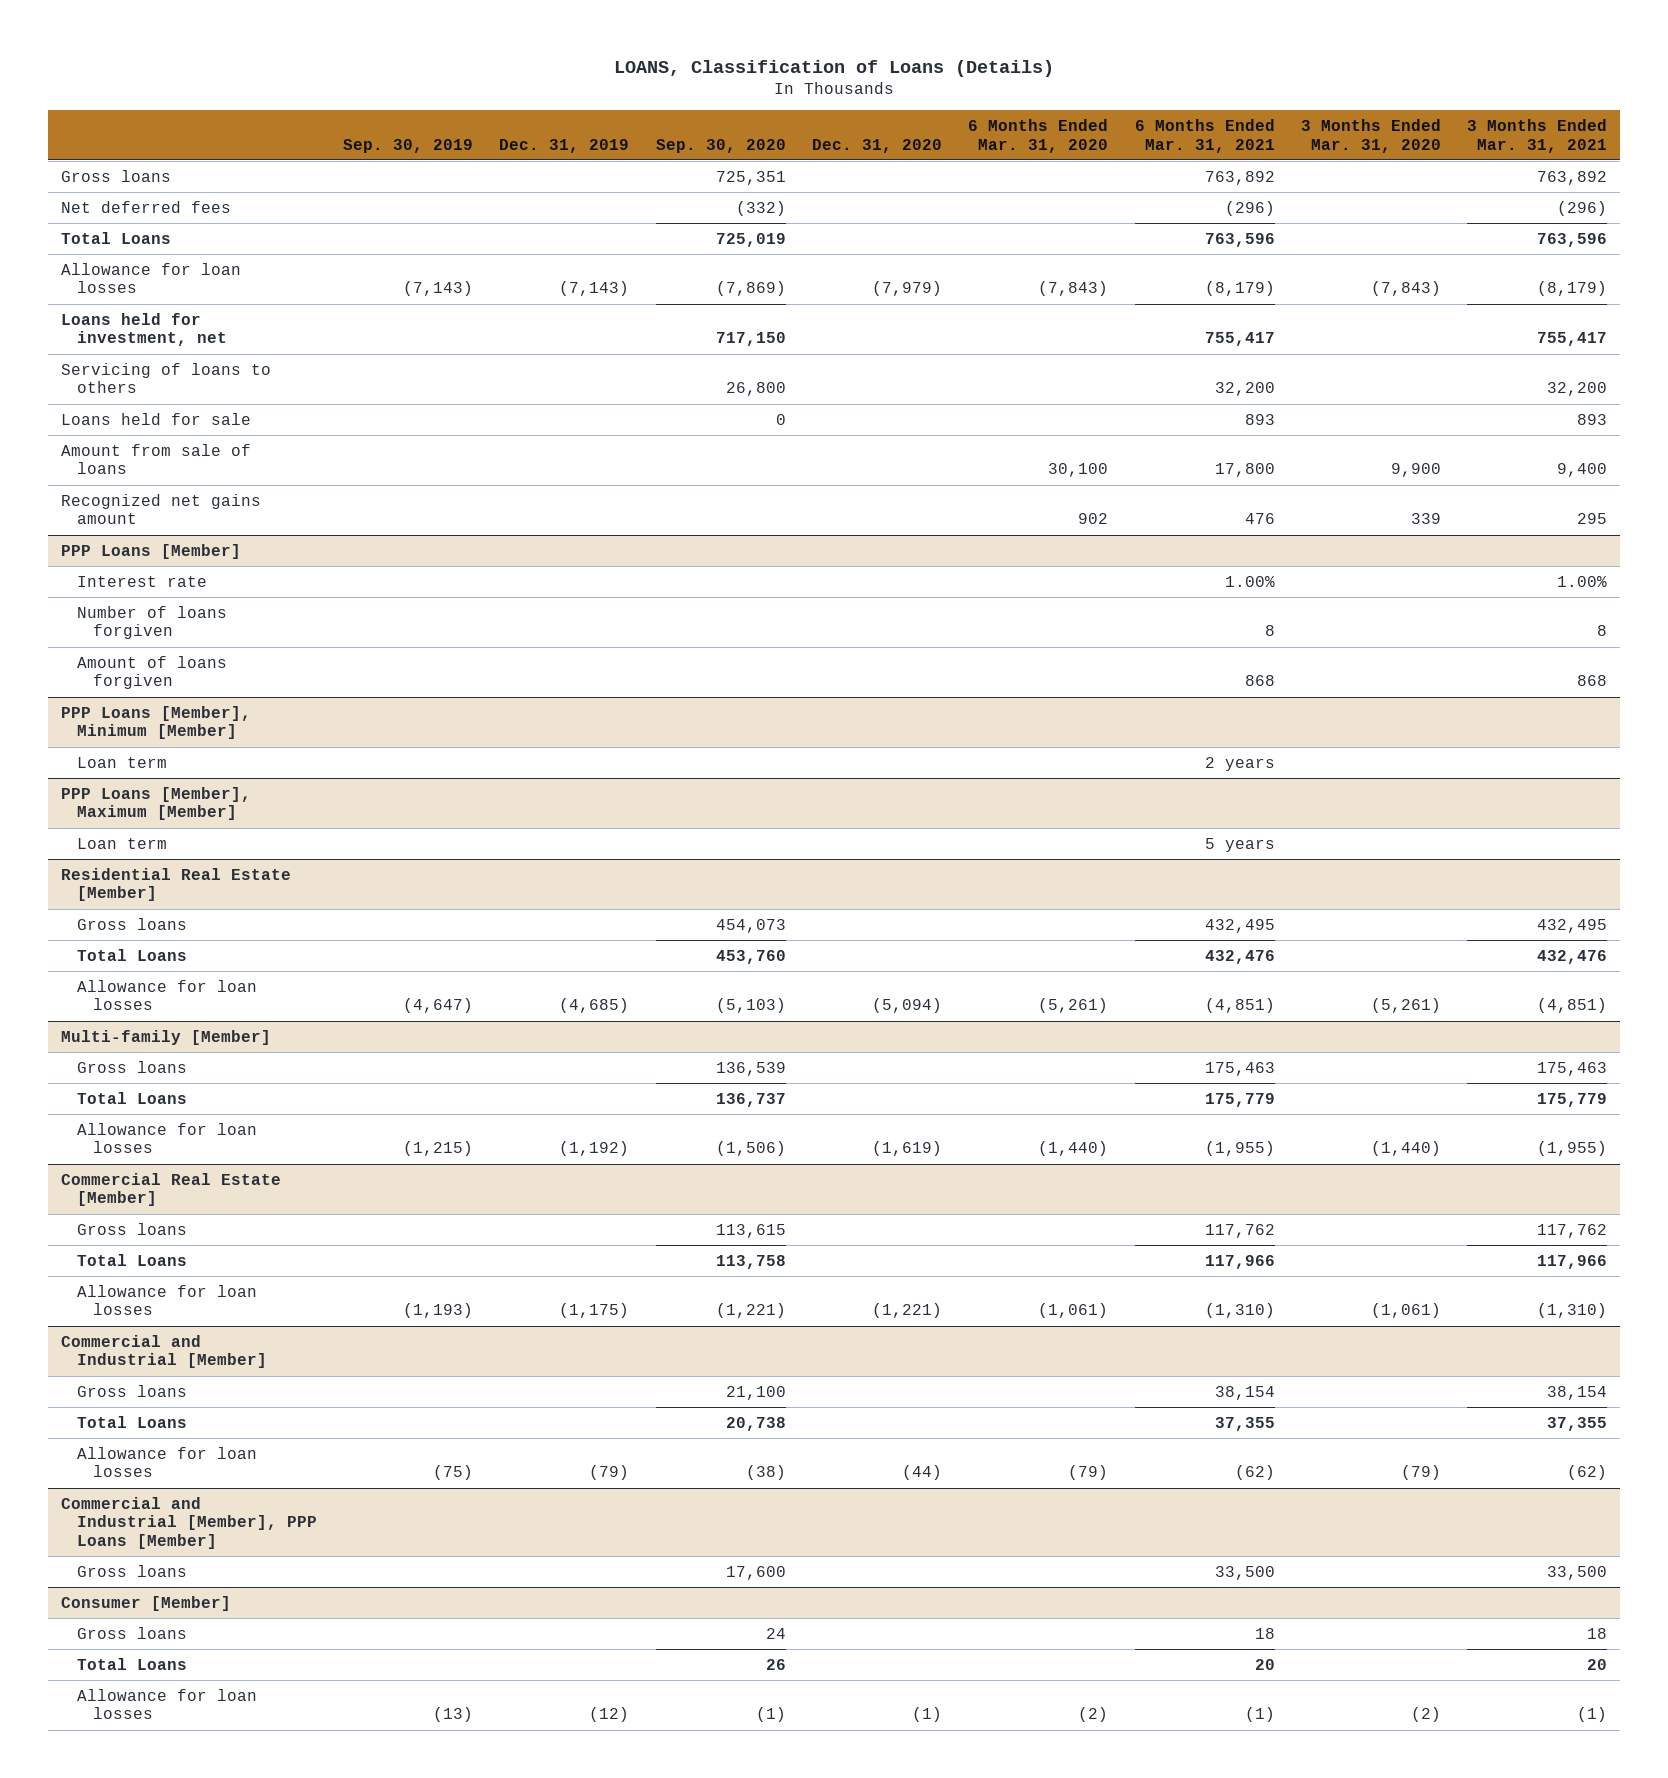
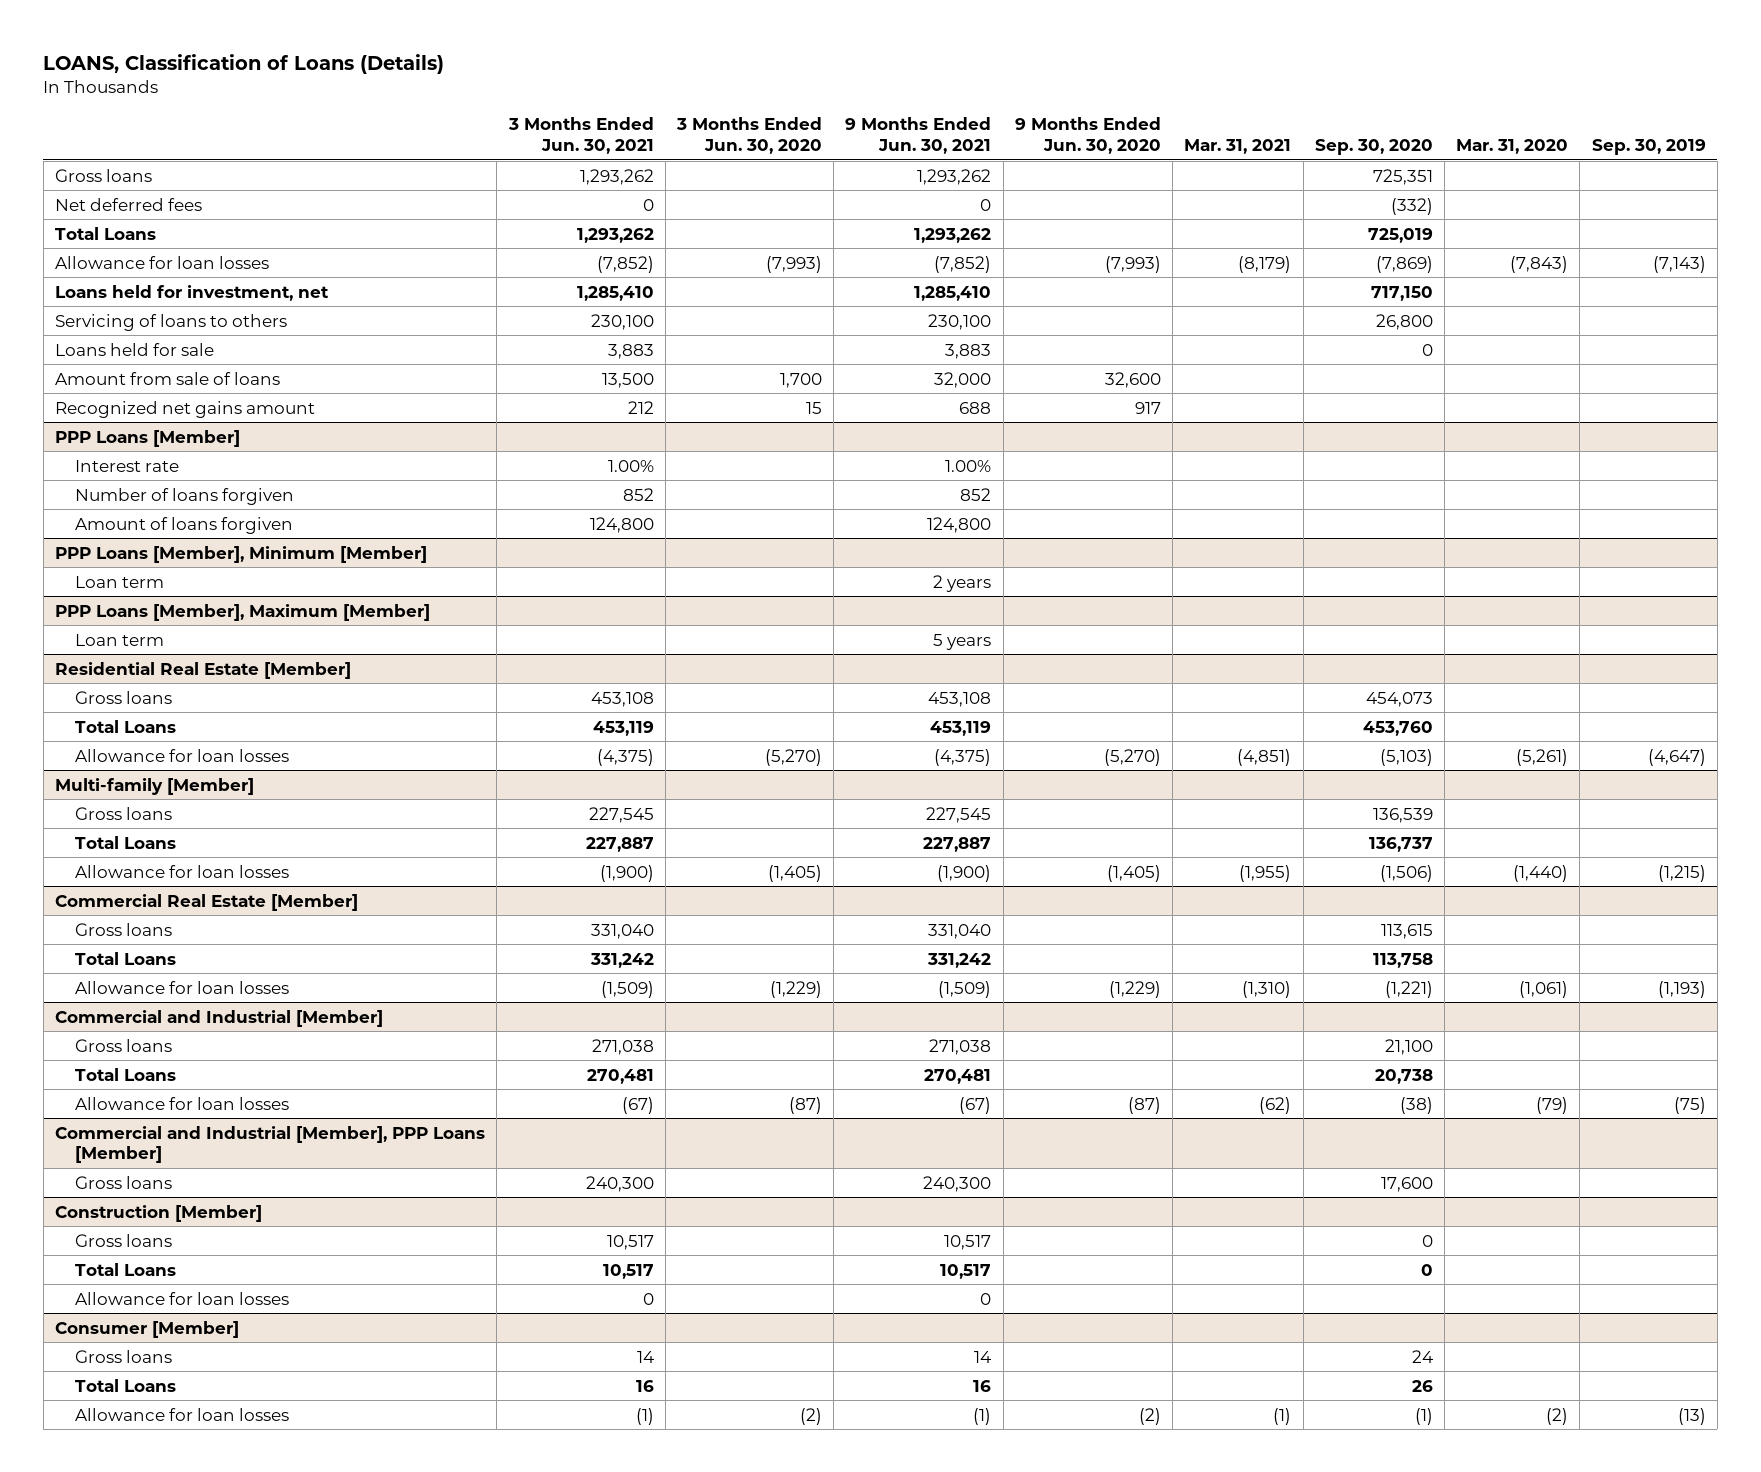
- | Sep. 30, 2019 | Dec. 31, 2019 | Sep. 30, 2020 | Dec. 31, 2020 | 6 Months Ended Mar. 31, 2020 | 6 Months Ended Mar. 31, 2021 | 3 Months Ended Mar. 31, 2020 | 3 Months Ended Mar. 31, 2021
+ | 3 Months Ended Jun. 30, 2021 | 3 Months Ended Jun. 30, 2020 | 9 Months Ended Jun. 30, 2021 | 9 Months Ended Jun. 30, 2020 | Mar. 31, 2021 | Sep. 30, 2020 | Mar. 31, 2020 | Sep. 30, 2019
+ Construction [Member]
+ Gross loans | 10,517 | | 10,517 | | | 0 | |
+ Total Loans | 10,517 | | 10,517 | | | 0 | |
+ Allowance for loan losses | 0 | | 0 | | | | |

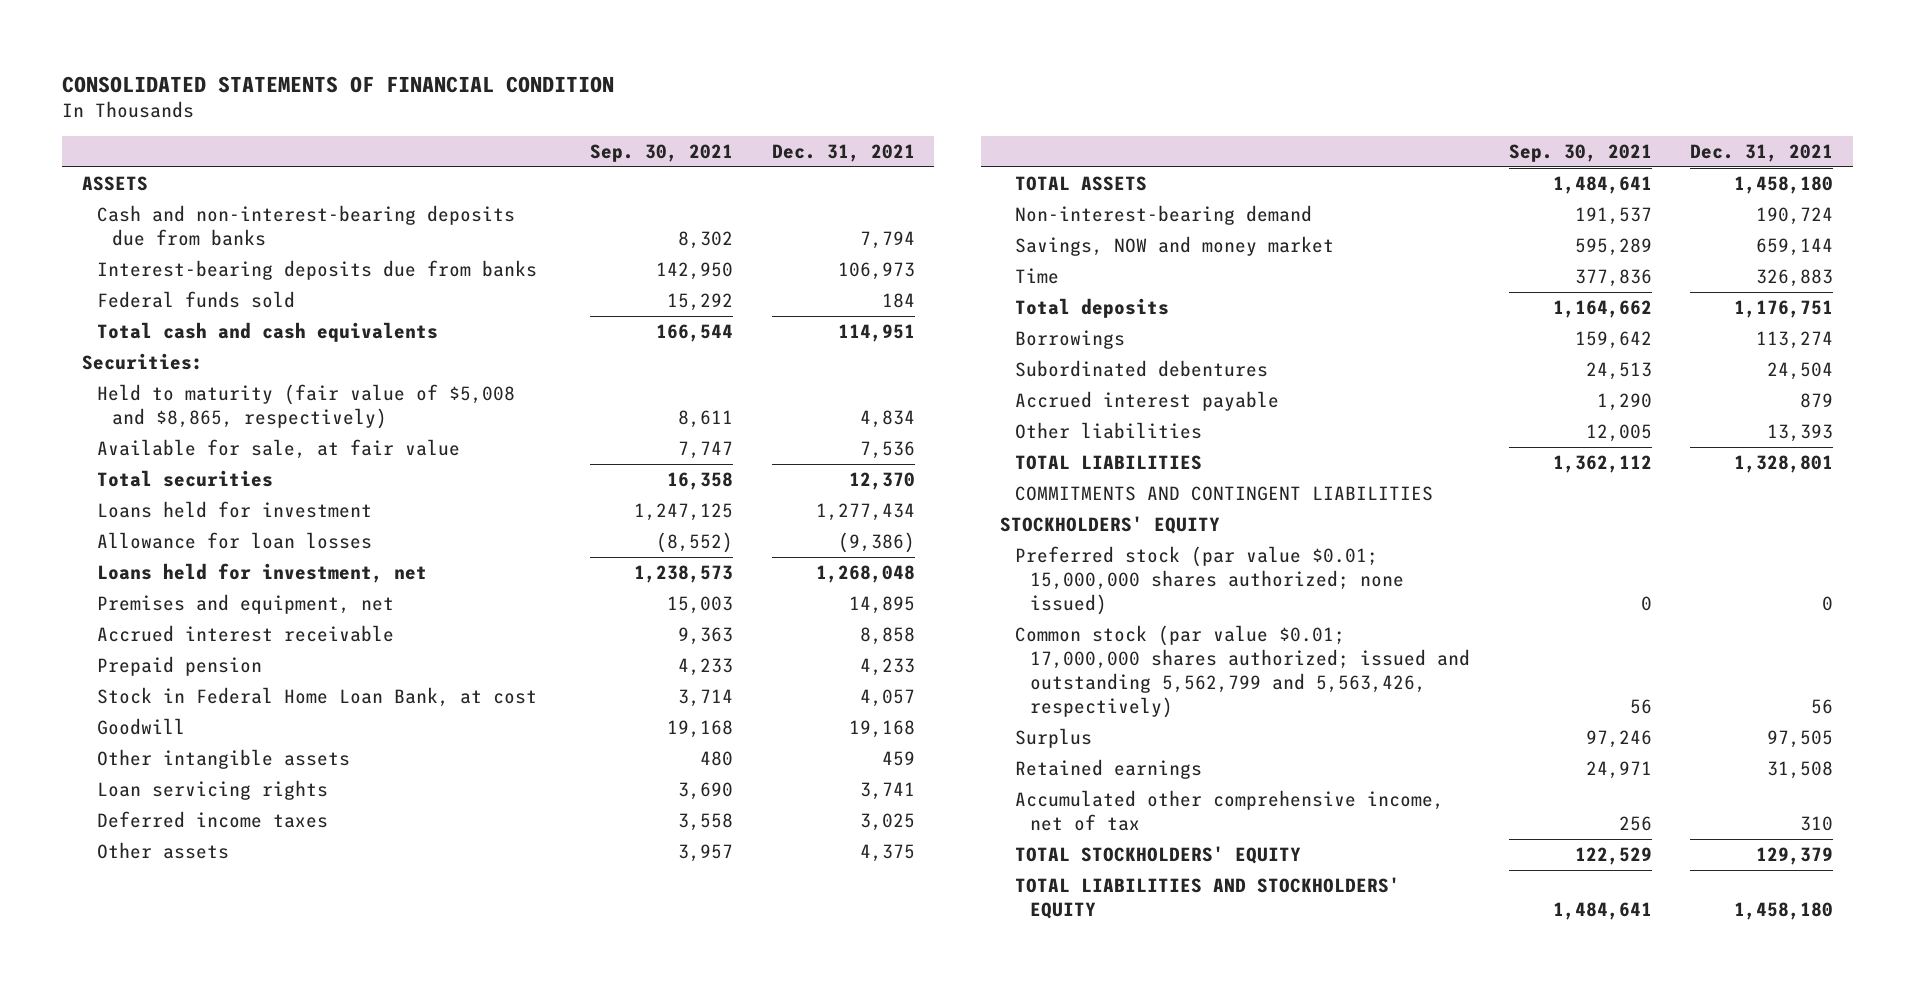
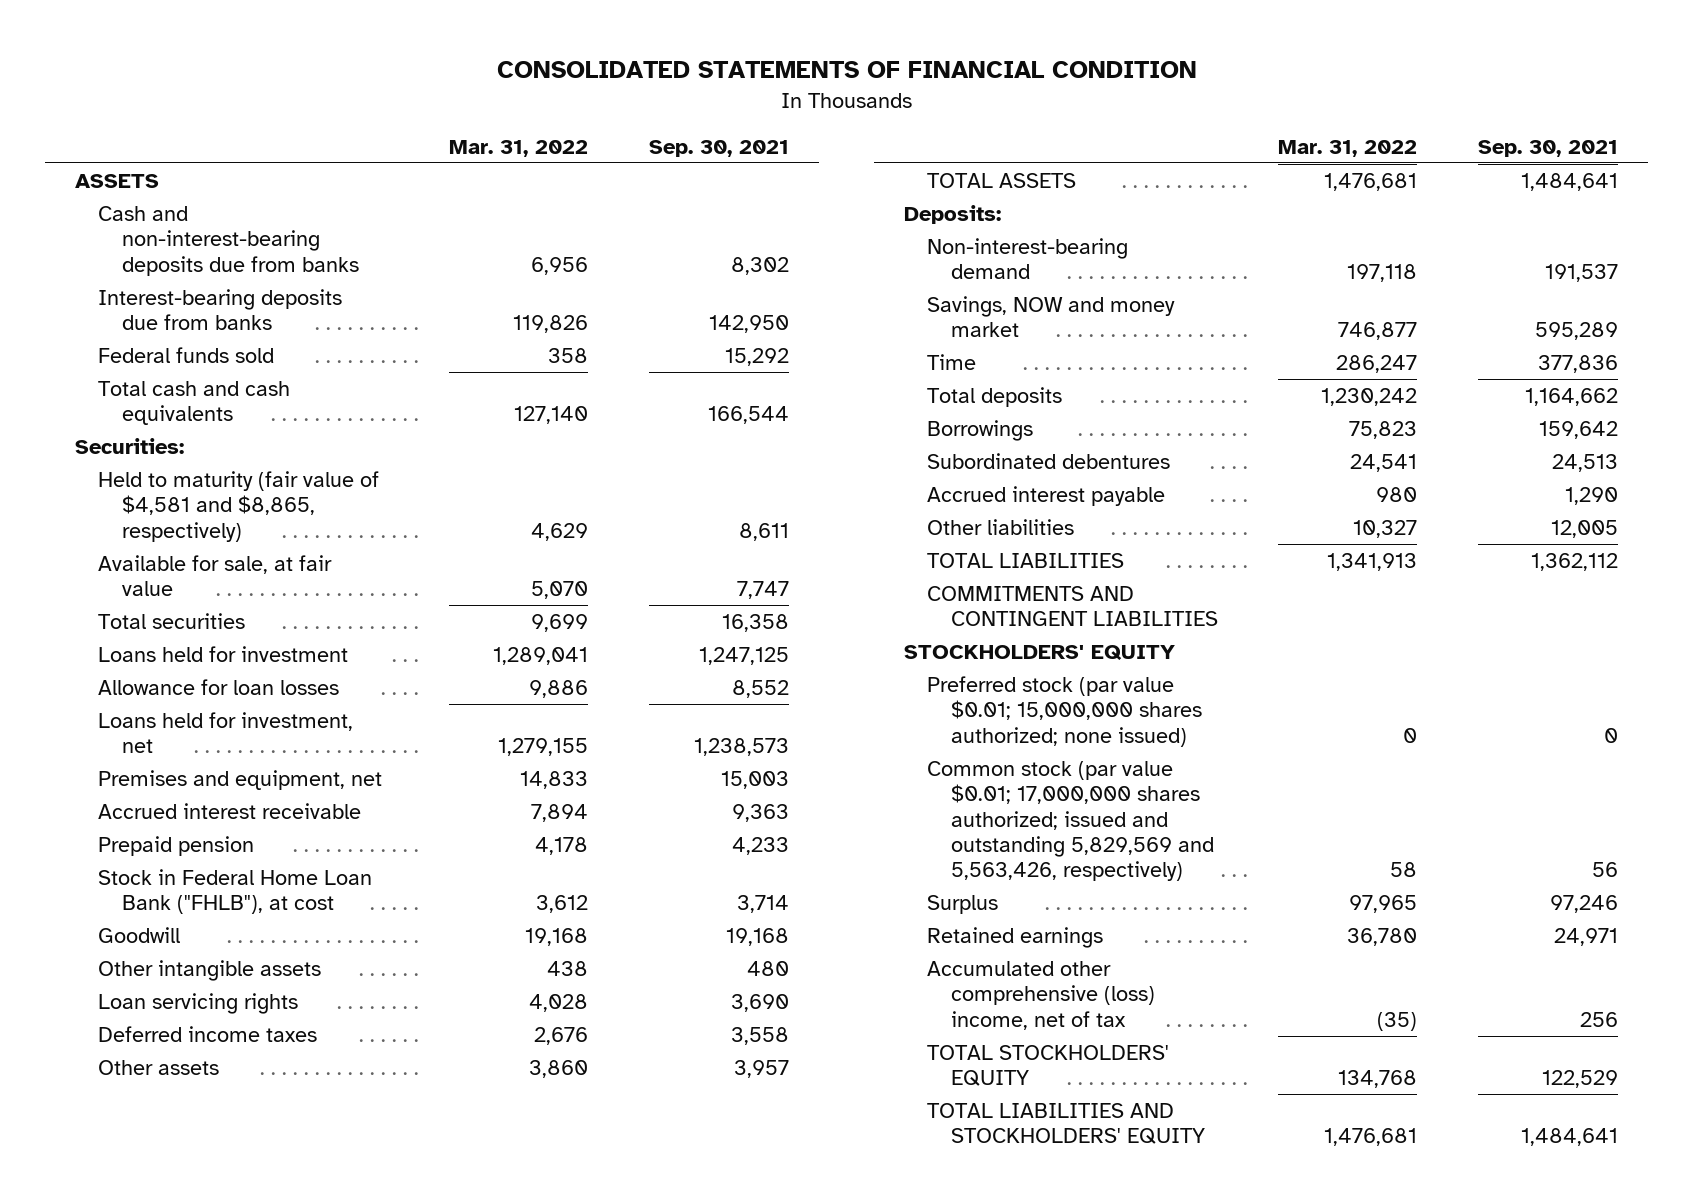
- | Sep. 30, 2021 | Dec. 31, 2021
+ | Mar. 31, 2022 | Sep. 30, 2021
- Held to maturity (fair value of $5,008 and $8,865, respectively) | 8,611 | 4,834
+ Held to maturity (fair value of $4,581 and $8,865, respectively) | 4,629 | 8,611
- Allowance for loan losses | (8,552) | (9,386)
+ Allowance for loan losses | 9,886 | 8,552
- Stock in Federal Home Loan Bank, at cost | 3,714 | 4,057
+ Stock in Federal Home Loan Bank ("FHLB"), at cost | 3,612 | 3,714
+ Deposits:
- Common stock (par value $0.01; 17,000,000 shares authorized; issued and outstanding 5,562,799 and 5,563,426, respectively) | 56 | 56
+ Common stock (par value $0.01; 17,000,000 shares authorized; issued and outstanding 5,829,569 and 5,563,426, respectively) | 58 | 56
- Accumulated other comprehensive income, net of tax | 256 | 310
+ Accumulated other comprehensive (loss) income, net of tax | (35) | 256

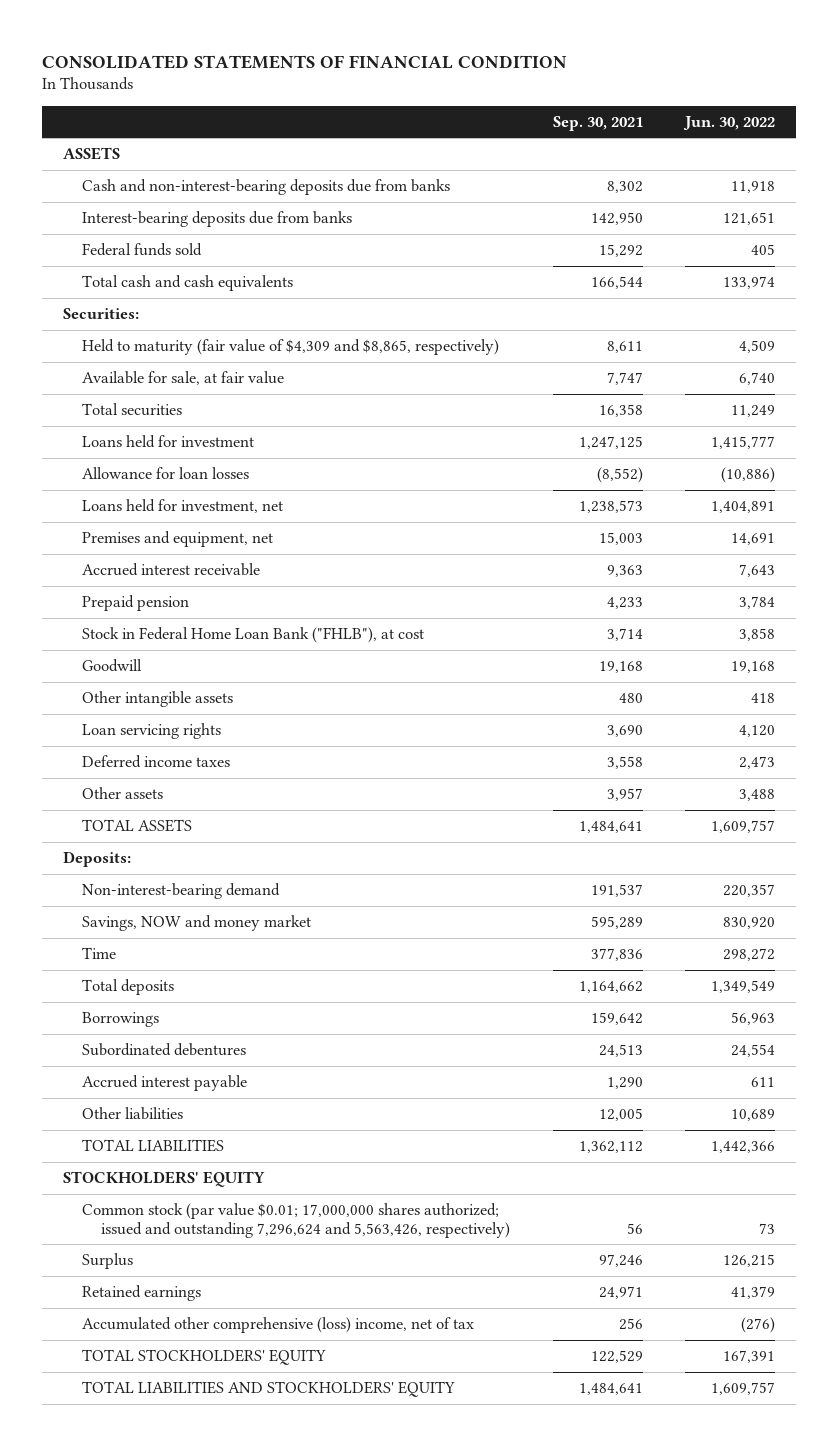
- | Mar. 31, 2022 | Sep. 30, 2021
+ | Sep. 30, 2021 | Jun. 30, 2022
- Held to maturity (fair value of $4,581 and $8,865, respectively) | 4,629 | 8,611
+ Held to maturity (fair value of $4,309 and $8,865, respectively) | 8,611 | 4,509
- Allowance for loan losses | 9,886 | 8,552
+ Allowance for loan losses | (8,552) | (10,886)
- COMMITMENTS AND CONTINGENT LIABILITIES
- Preferred stock (par value $0.01; 15,000,000 shares authorized; none issued) | 0 | 0
- Common stock (par value $0.01; 17,000,000 shares authorized; issued and outstanding 5,829,569 and 5,563,426, respectively) | 58 | 56
+ Common stock (par value $0.01; 17,000,000 shares authorized; issued and outstanding 7,296,624 and 5,563,426, respectively) | 56 | 73

